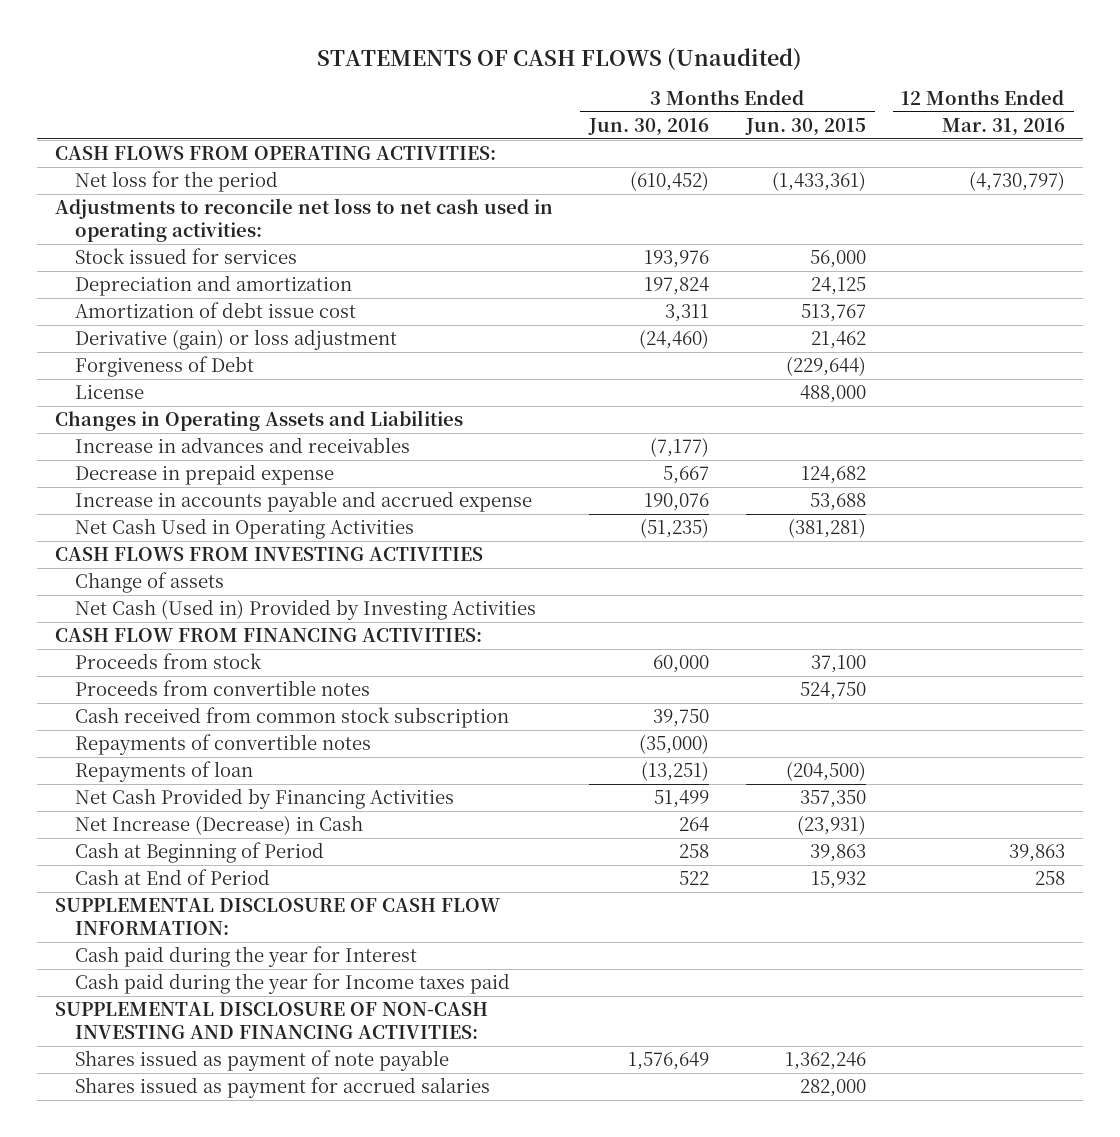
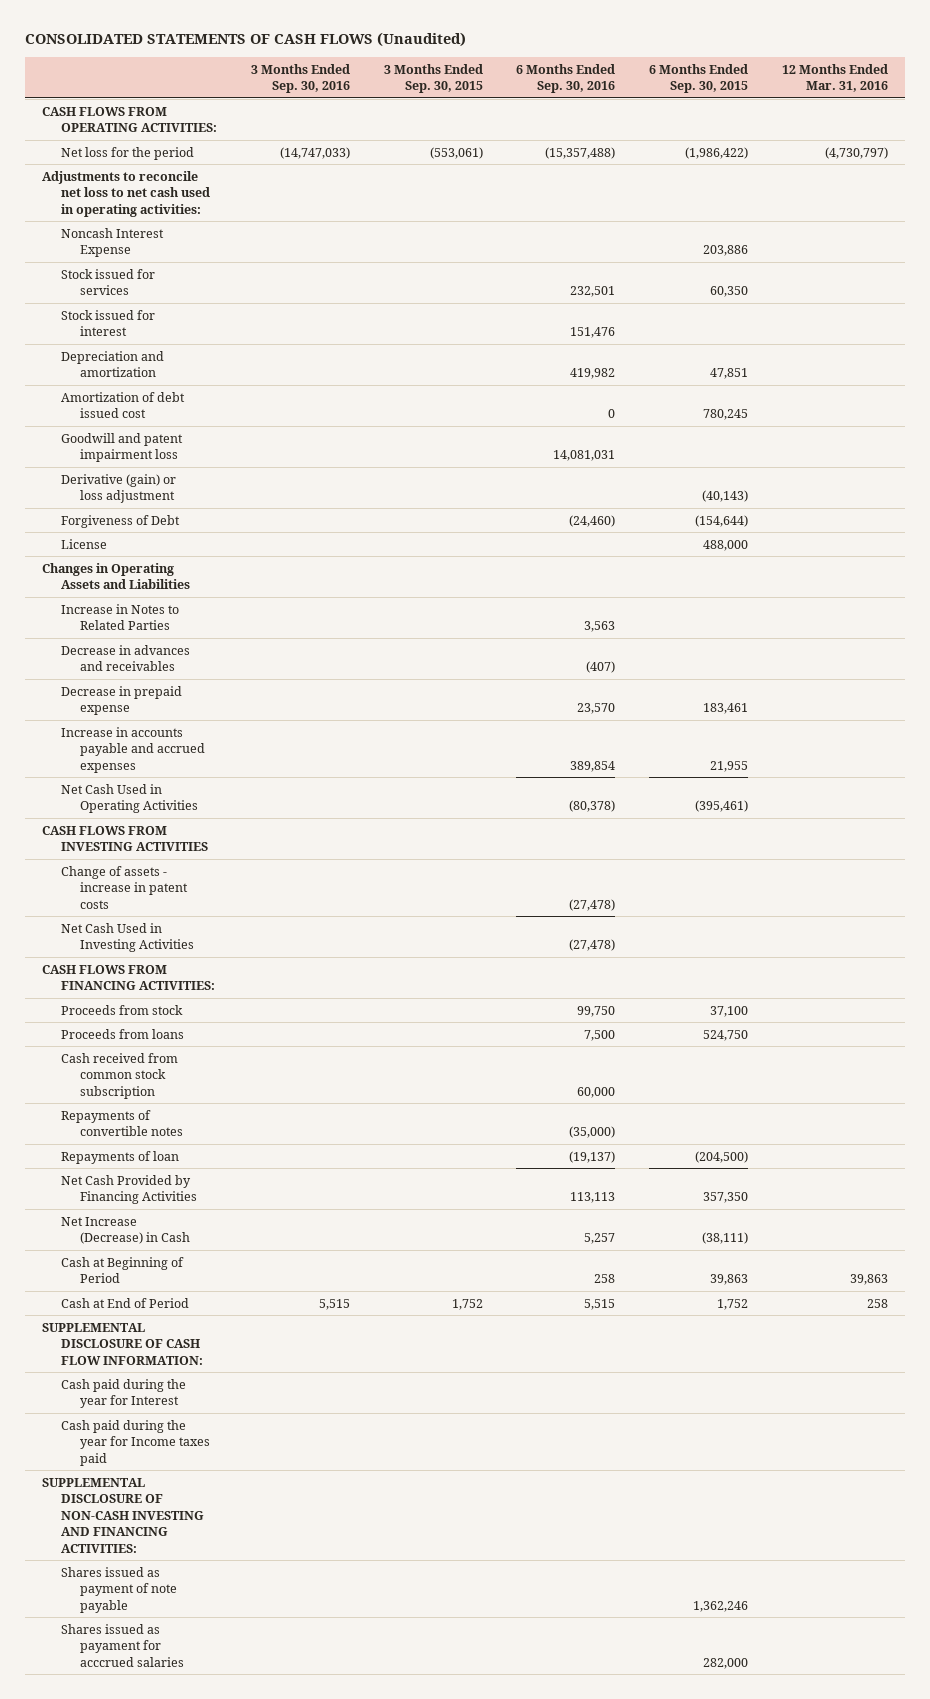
- STATEMENTS OF CASH FLOWS (Unaudited)
+ CONSOLIDATED STATEMENTS OF CASH FLOWS (Unaudited)
- | 3 Months Ended Jun. 30, 2016 | 3 Months Ended Jun. 30, 2015 | 12 Months Ended Mar. 31, 2016
+ | 3 Months Ended Sep. 30, 2016 | 3 Months Ended Sep. 30, 2015 | 6 Months Ended Sep. 30, 2016 | 6 Months Ended Sep. 30, 2015 | 12 Months Ended Mar. 31, 2016
+ Noncash Interest Expense | | | | 203,886 |
+ Stock issued for interest | | | 151,476 | |
- Amortization of debt issue cost | 3,311 | 513,767 |
+ Amortization of debt issued cost | | | 0 | 780,245 |
+ Goodwill and patent impairment loss | | | 14,081,031 | |
- Increase in advances and receivables | (7,177) | |
+ Increase in Notes to Related Parties | | | 3,563 | |
+ Decrease in advances and receivables | | | (407) | |
- Increase in accounts payable and accrued expense | 190,076 | 53,688 |
+ Increase in accounts payable and accrued expenses | | | 389,854 | 21,955 |
- Change of assets
- Net Cash (Used in) Provided by Investing Activities
- CASH FLOW FROM FINANCING ACTIVITIES:
+ Change of assets - increase in patent costs | | | (27,478) | |
+ Net Cash Used in Investing Activities | | | (27,478) | |
+ CASH FLOWS FROM FINANCING ACTIVITIES:
- Proceeds from convertible notes | | 524,750 |
+ Proceeds from loans | | | 7,500 | 524,750 |
- Shares issued as payment for accrued salaries | | 282,000 |
+ Shares issued as payament for acccrued salaries | | | | 282,000 |

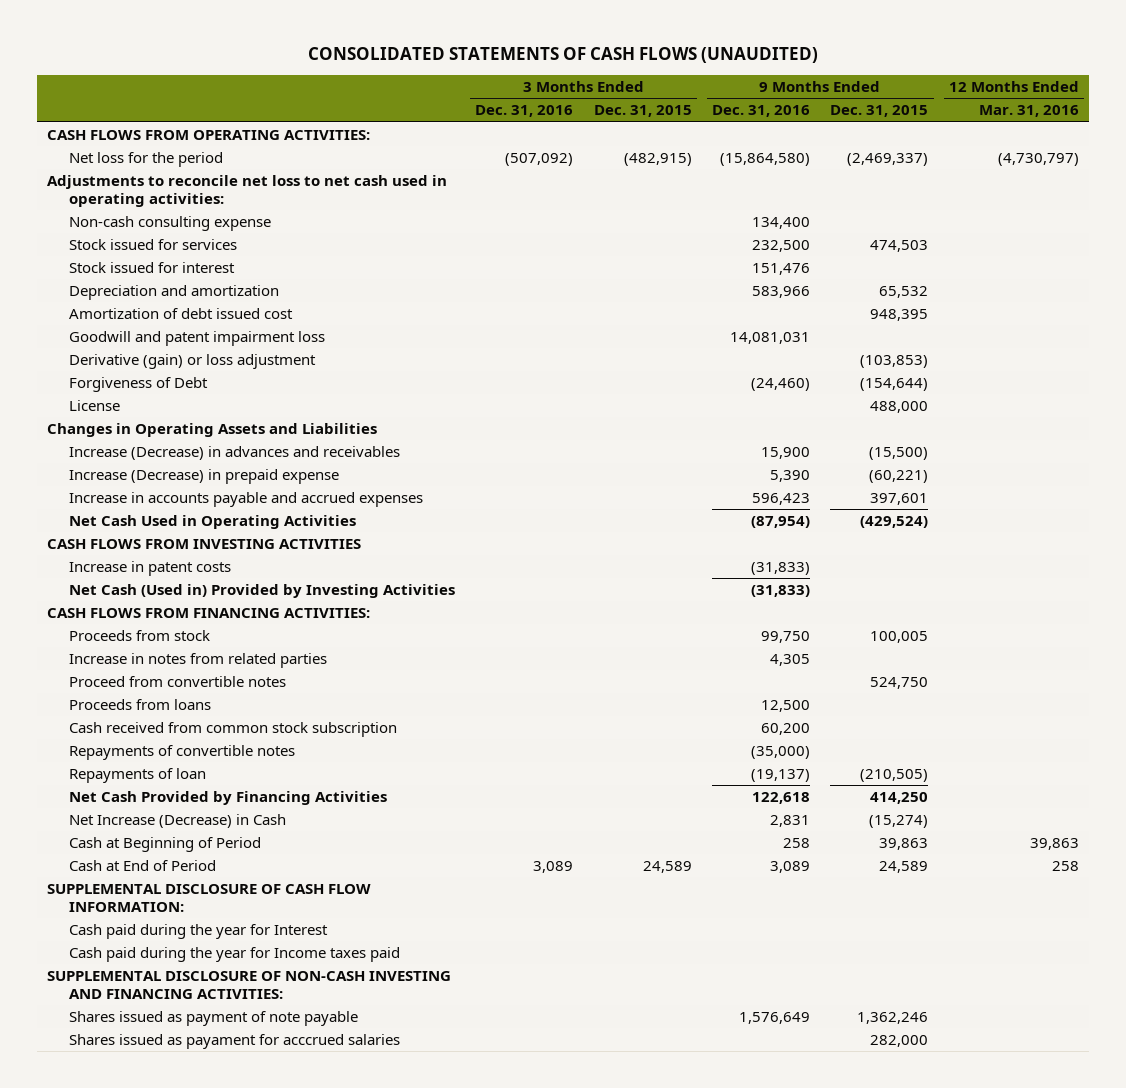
- CONSOLIDATED STATEMENTS OF CASH FLOWS (Unaudited)
+ CONSOLIDATED STATEMENTS OF CASH FLOWS (UNAUDITED)
- | 3 Months Ended Sep. 30, 2016 | 3 Months Ended Sep. 30, 2015 | 6 Months Ended Sep. 30, 2016 | 6 Months Ended Sep. 30, 2015 | 12 Months Ended Mar. 31, 2016
+ | 3 Months Ended Dec. 31, 2016 | 3 Months Ended Dec. 31, 2015 | 9 Months Ended Dec. 31, 2016 | 9 Months Ended Dec. 31, 2015 | 12 Months Ended Mar. 31, 2016
- Noncash Interest Expense | | | | 203,886 |
+ Non-cash consulting expense | | | 134,400 | |
- Increase in Notes to Related Parties | | | 3,563 | |
- Decrease in advances and receivables | | | (407) | |
- Decrease in prepaid expense | | | 23,570 | 183,461 |
+ Increase (Decrease) in advances and receivables | | | 15,900 | (15,500) |
+ Increase (Decrease) in prepaid expense | | | 5,390 | (60,221) |
- Change of assets - increase in patent costs | | | (27,478) | |
- Net Cash Used in Investing Activities | | | (27,478) | |
+ Increase in patent costs | | | (31,833) | |
+ Net Cash (Used in) Provided by Investing Activities | | | (31,833) | |
+ Increase in notes from related parties | | | 4,305 | |
+ Proceed from convertible notes | | | | 524,750 |

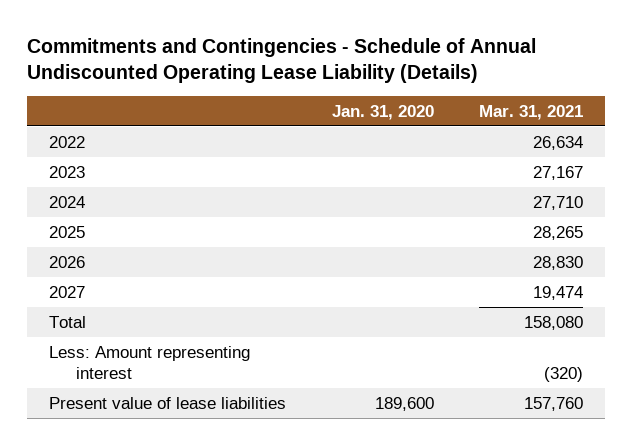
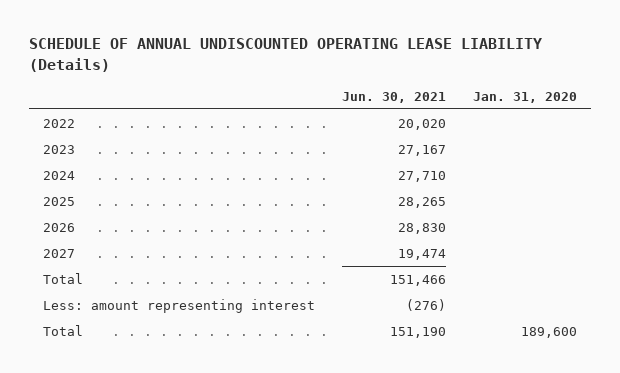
- Commitments and Contingencies - Schedule of Annual Undiscounted Operating Lease Liability (Details)
+ SCHEDULE OF ANNUAL UNDISCOUNTED OPERATING LEASE LIABILITY (Details)
- | Jan. 31, 2020 | Mar. 31, 2021
+ | Jun. 30, 2021 | Jan. 31, 2020
- Less: Amount representing interest | | (320)
- Present value of lease liabilities | 189,600 | 157,760
+ Less: amount representing interest | (276) |
+ Total | 151,190 | 189,600

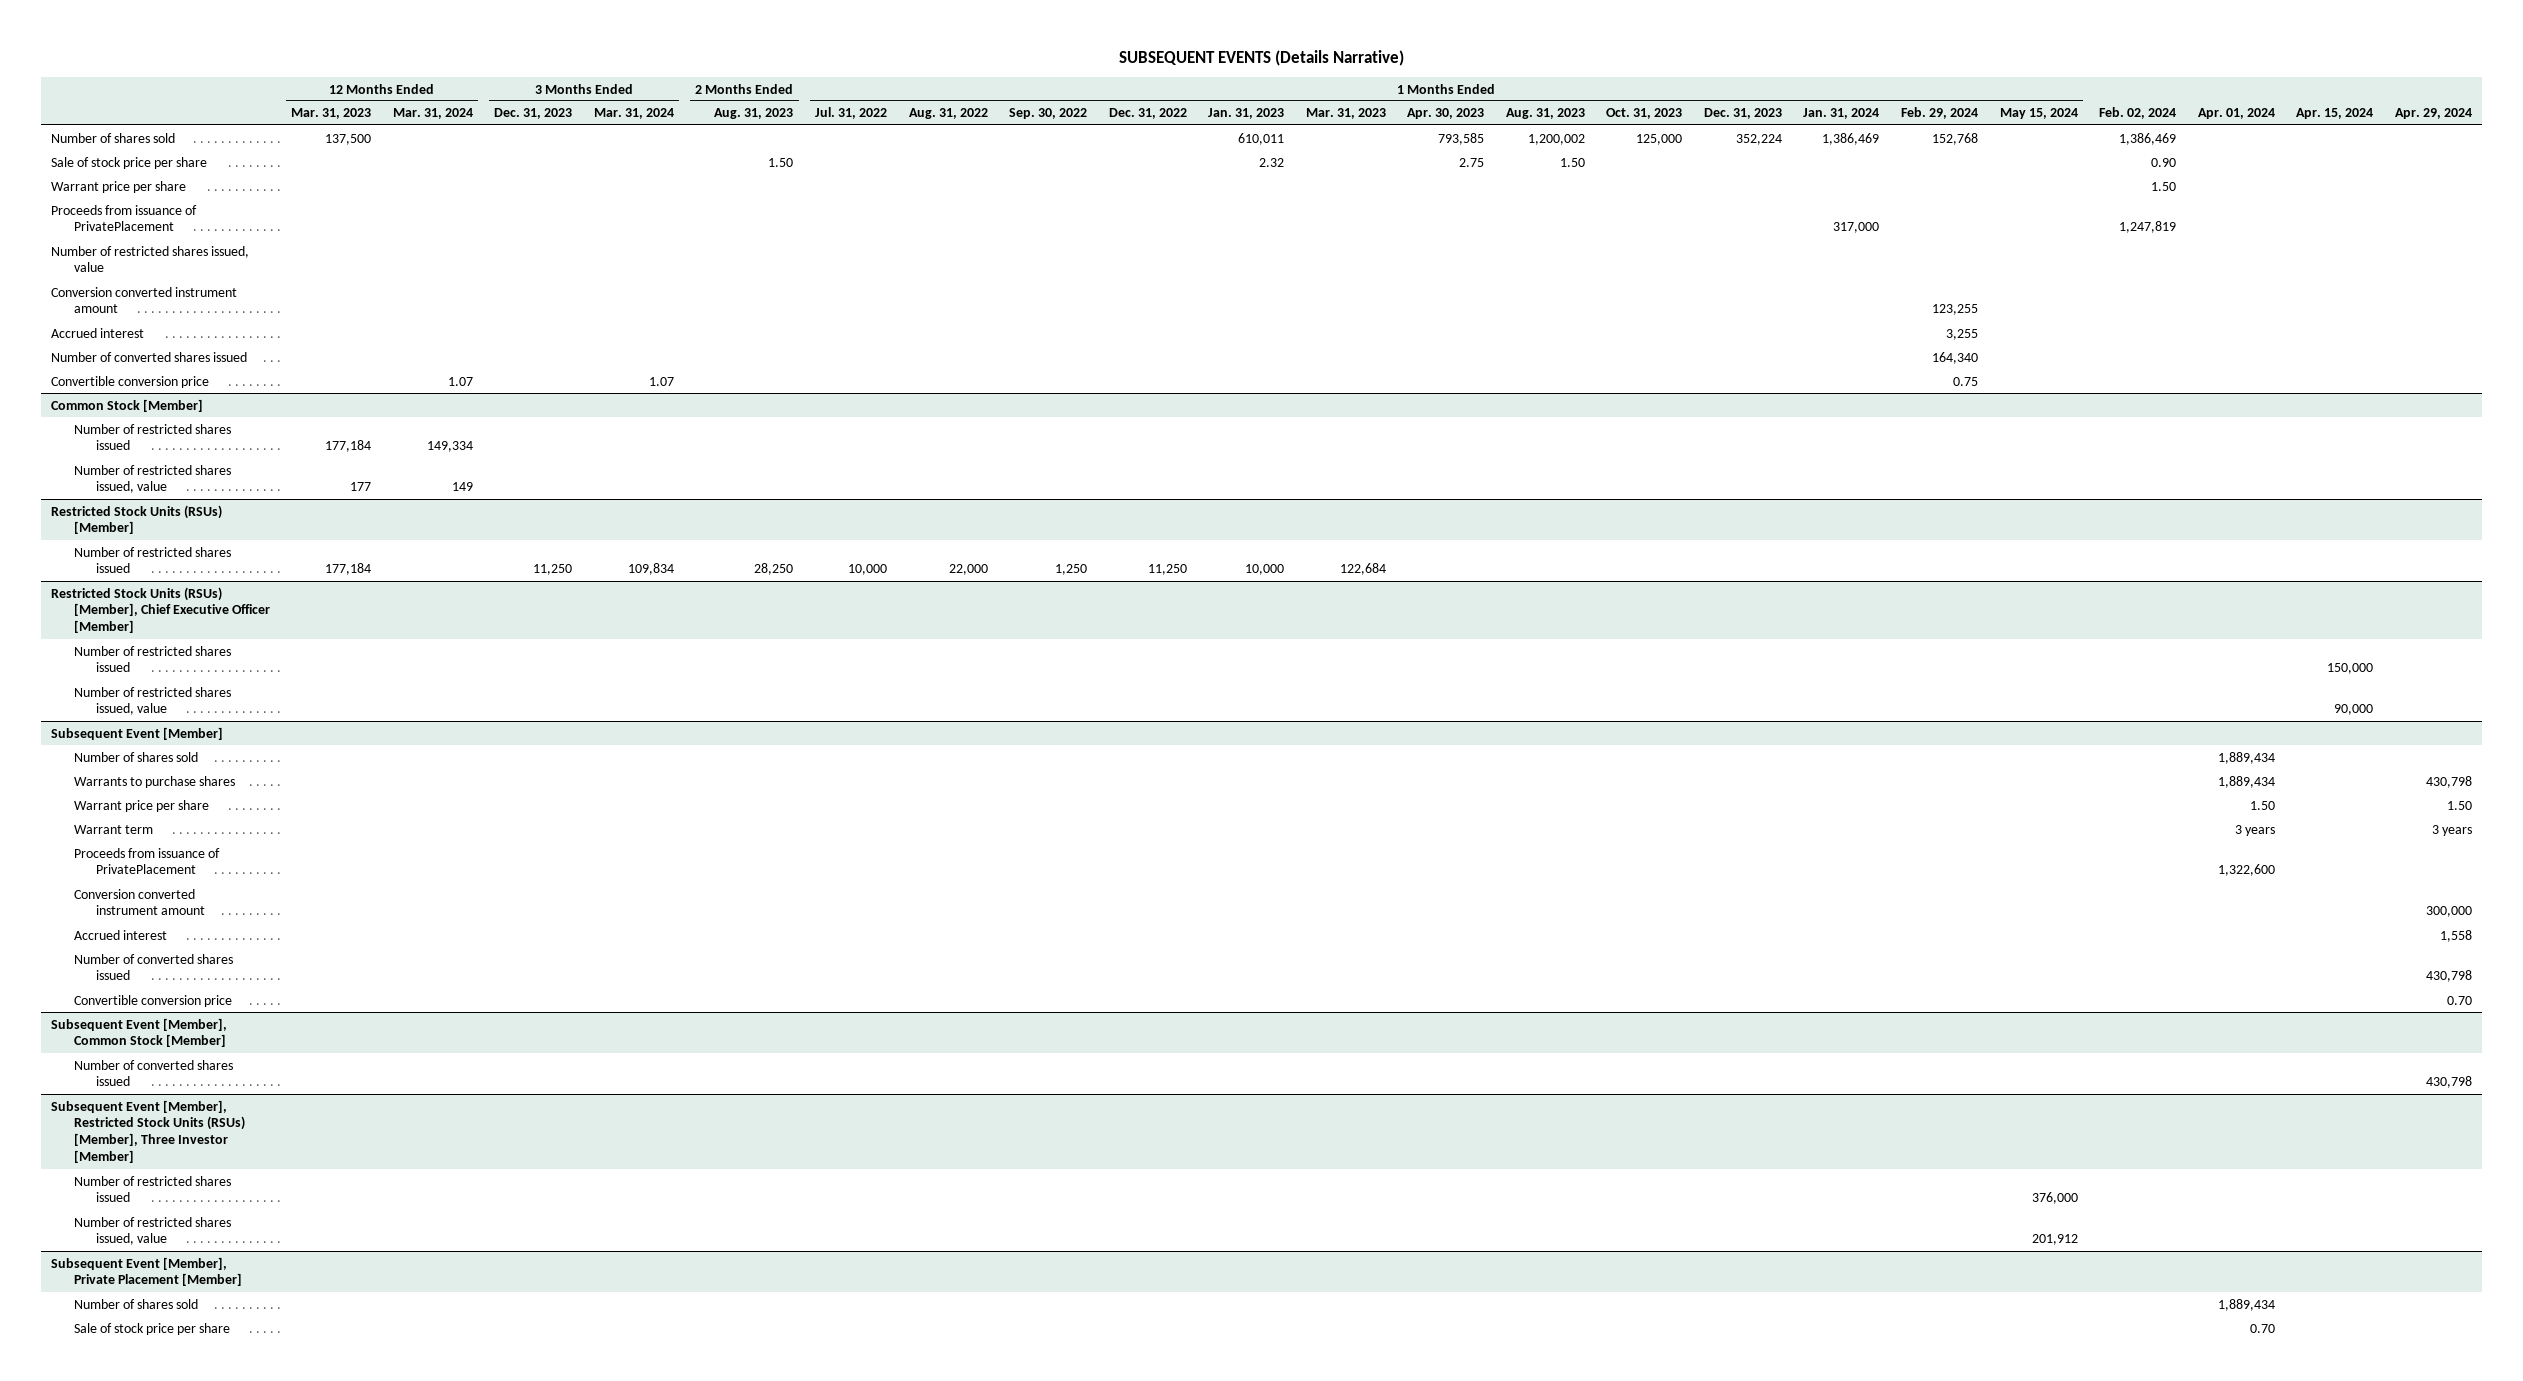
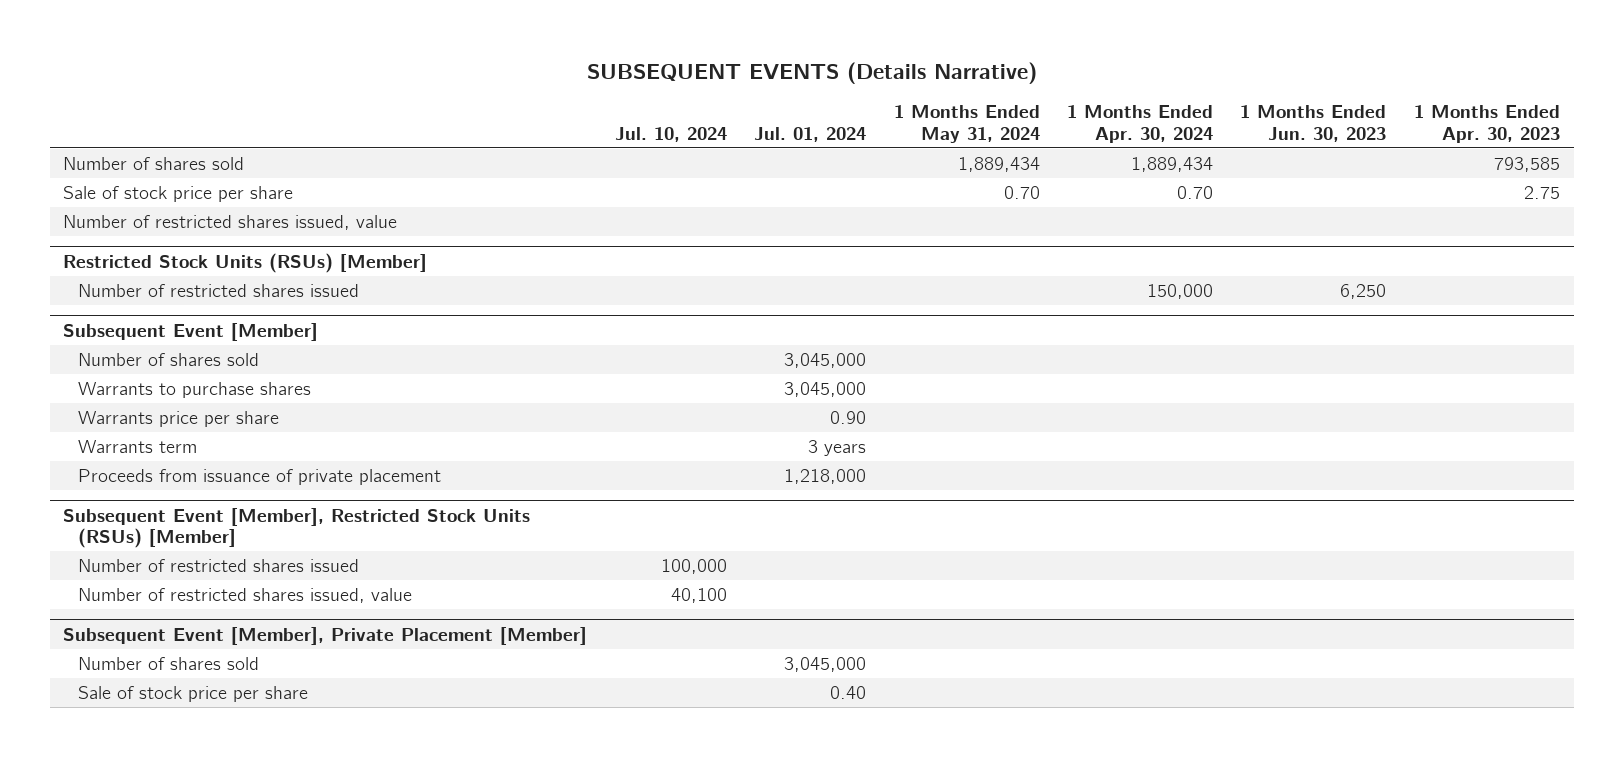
- | 12 Months Ended Mar. 31, 2023 | 12 Months Ended Mar. 31, 2024 | 3 Months Ended Dec. 31, 2023 | 3 Months Ended Mar. 31, 2024 | 2 Months Ended Aug. 31, 2023 | 1 Months Ended Jul. 31, 2022 | 1 Months Ended Aug. 31, 2022 | 1 Months Ended Sep. 30, 2022 | 1 Months Ended Dec. 31, 2022 | 1 Months Ended Jan. 31, 2023 | 1 Months Ended Mar. 31, 2023 | 1 Months Ended Apr. 30, 2023 | 1 Months Ended Aug. 31, 2023 | 1 Months Ended Oct. 31, 2023 | 1 Months Ended Dec. 31, 2023 | 1 Months Ended Jan. 31, 2024 | 1 Months Ended Feb. 29, 2024 | 1 Months Ended May 15, 2024 | Feb. 02, 2024 | Apr. 01, 2024 | Apr. 15, 2024 | Apr. 29, 2024
+ | Jul. 10, 2024 | Jul. 01, 2024 | 1 Months Ended May 31, 2024 | 1 Months Ended Apr. 30, 2024 | 1 Months Ended Jun. 30, 2023 | 1 Months Ended Apr. 30, 2023
- Warrant price per share | | | | | | | | | | | | | | | | | | | 1.50 | | |
- Proceeds from issuance of PrivatePlacement | | | | | | | | | | | | | | | | 317,000 | | | 1,247,819 | | |
- Conversion converted instrument amount | | | | | | | | | | | | | | | | | 123,255 | | | | |
- Accrued interest | | | | | | | | | | | | | | | | | 3,255 | | | | |
- Number of converted shares issued | | | | | | | | | | | | | | | | | 164,340 | | | | |
- Convertible conversion price | | 1.07 | | 1.07 | | | | | | | | | | | | | 0.75 | | | | |
- Common Stock [Member]
- Number of restricted shares issued | 177,184 | 149,334 | | | | | | | | | | | | | | | | | | | |
- Number of restricted shares issued, value | 177 | 149 | | | | | | | | | | | | | | | | | | | |
- Restricted Stock Units (RSUs) [Member], Chief Executive Officer [Member]
- Number of restricted shares issued | | | | | | | | | | | | | | | | | | | | | 150,000 |
- Number of restricted shares issued, value | | | | | | | | | | | | | | | | | | | | | 90,000 |
@ Subsequent Event [Member]
- Warrant price per share | | | | | | | | | | | | | | | | | | | | 1.50 | | 1.50
- Warrant term | | | | | | | | | | | | | | | | | | | | 3 years | | 3 years
- Proceeds from issuance of PrivatePlacement | | | | | | | | | | | | | | | | | | | | 1,322,600 | |
- Conversion converted instrument amount | | | | | | | | | | | | | | | | | | | | | | 300,000
- Accrued interest | | | | | | | | | | | | | | | | | | | | | | 1,558
- Number of converted shares issued | | | | | | | | | | | | | | | | | | | | | | 430,798
- Convertible conversion price | | | | | | | | | | | | | | | | | | | | | | 0.70
- Subsequent Event [Member], Common Stock [Member]
- Number of converted shares issued | | | | | | | | | | | | | | | | | | | | | | 430,798
- Subsequent Event [Member], Restricted Stock Units (RSUs) [Member], Three Investor [Member]
@ Subsequent Event [Member]
+ Warrants price per share | | 0.90 | | | |
+ Warrants term | | 3 years | | | |
+ Proceeds from issuance of private placement | | 1,218,000 | | | |
+ Subsequent Event [Member], Restricted Stock Units (RSUs) [Member]

